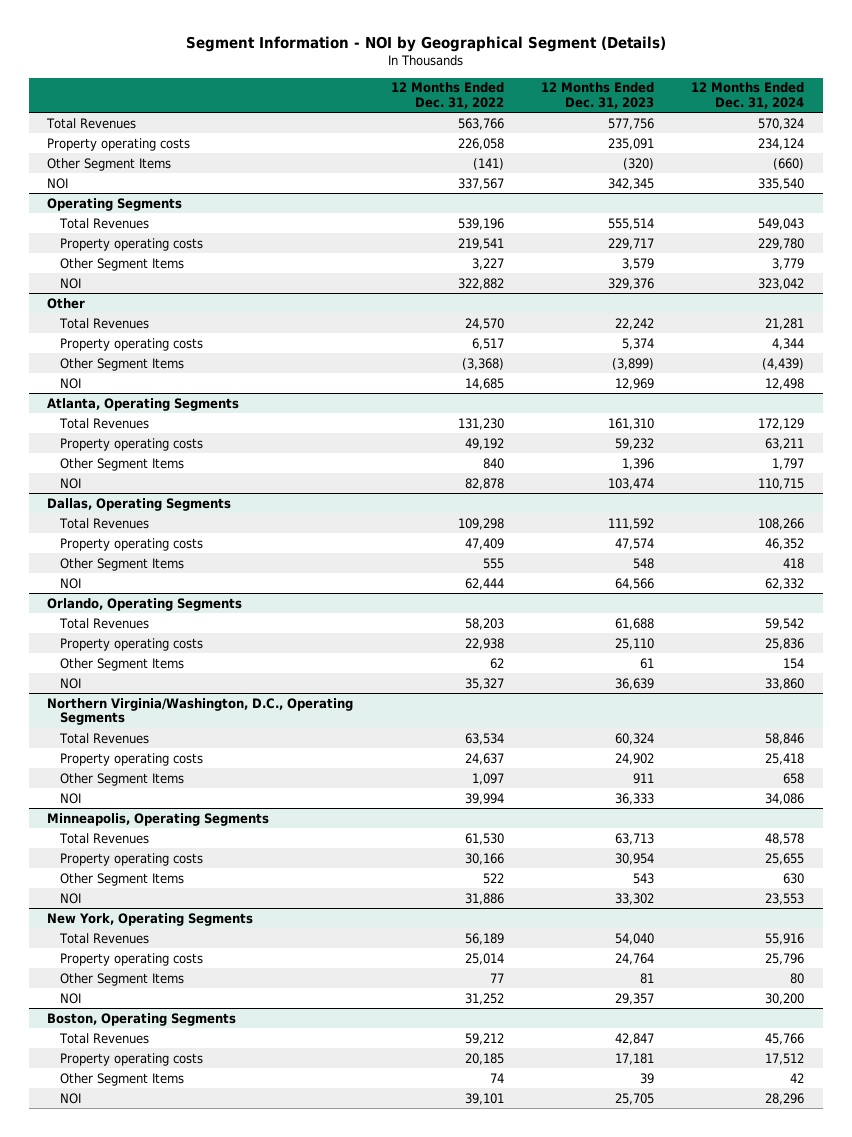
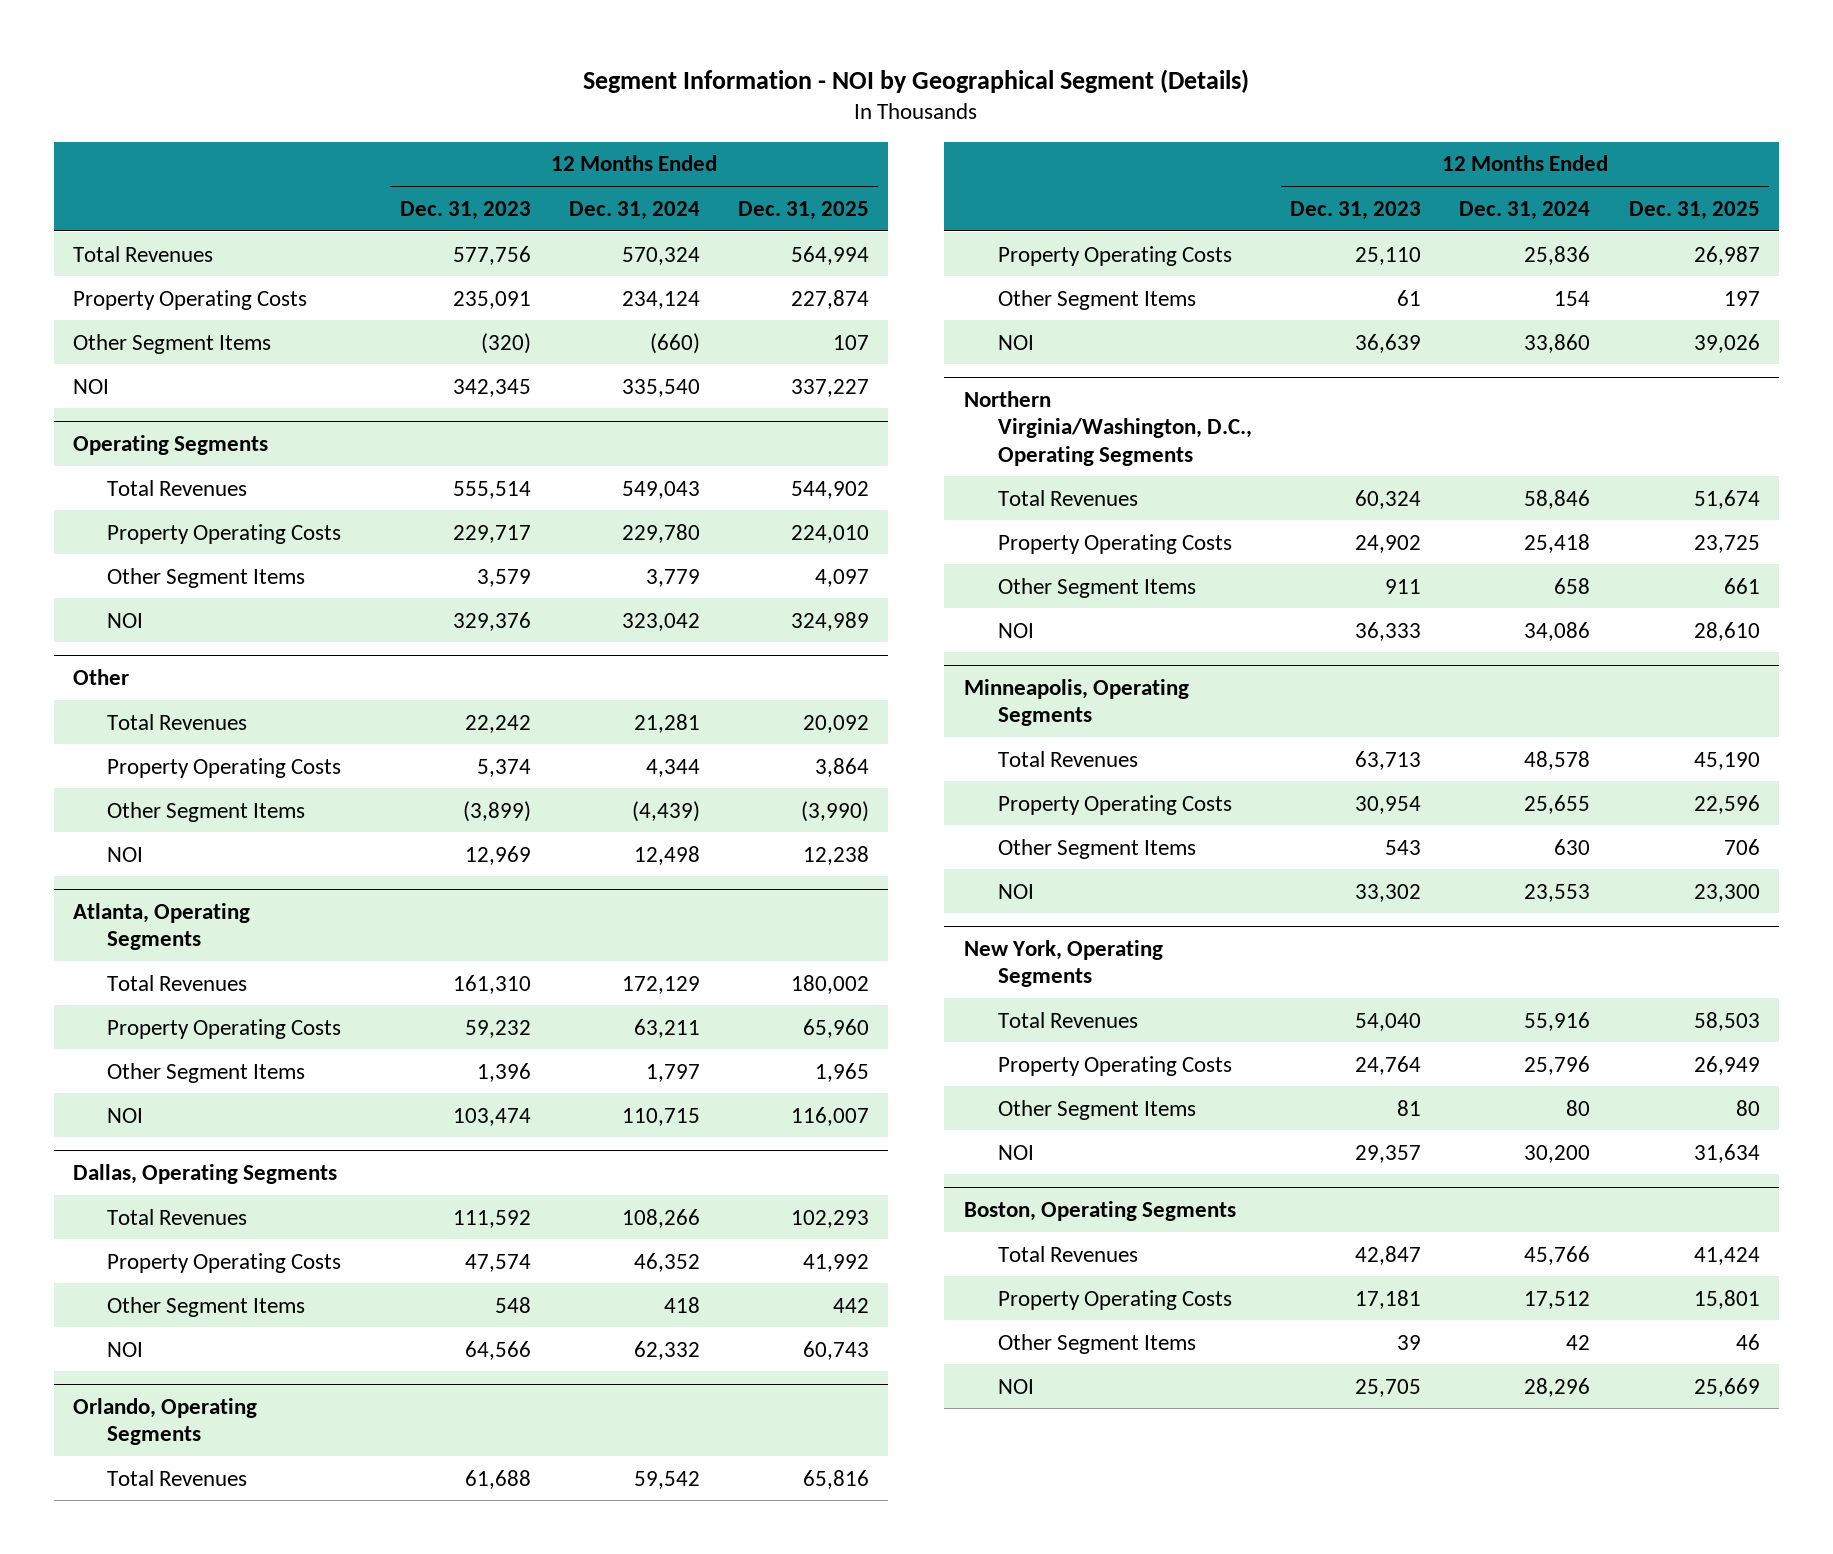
- | 12 Months Ended Dec. 31, 2022 | 12 Months Ended Dec. 31, 2023 | 12 Months Ended Dec. 31, 2024
+ | 12 Months Ended Dec. 31, 2023 | 12 Months Ended Dec. 31, 2024 | 12 Months Ended Dec. 31, 2025
- Property operating costs | 226,058 | 235,091 | 234,124
+ Property Operating Costs | 235,091 | 234,124 | 227,874
@ Operating Segments
- Property operating costs | 219,541 | 229,717 | 229,780
+ Property Operating Costs | 229,717 | 229,780 | 224,010
@ Other
- Property operating costs | 6,517 | 5,374 | 4,344
+ Property Operating Costs | 5,374 | 4,344 | 3,864
@ Atlanta, Operating Segments
- Property operating costs | 49,192 | 59,232 | 63,211
+ Property Operating Costs | 59,232 | 63,211 | 65,960
@ Dallas, Operating Segments
- Property operating costs | 47,409 | 47,574 | 46,352
+ Property Operating Costs | 47,574 | 46,352 | 41,992
@ Orlando, Operating Segments
- Property operating costs | 22,938 | 25,110 | 25,836
+ Property Operating Costs | 25,110 | 25,836 | 26,987
@ Northern Virginia/Washington, D.C., Operating Segments
- Property operating costs | 24,637 | 24,902 | 25,418
+ Property Operating Costs | 24,902 | 25,418 | 23,725
@ Minneapolis, Operating Segments
- Property operating costs | 30,166 | 30,954 | 25,655
+ Property Operating Costs | 30,954 | 25,655 | 22,596
@ New York, Operating Segments
- Property operating costs | 25,014 | 24,764 | 25,796
+ Property Operating Costs | 24,764 | 25,796 | 26,949
@ Boston, Operating Segments
- Property operating costs | 20,185 | 17,181 | 17,512
+ Property Operating Costs | 17,181 | 17,512 | 15,801

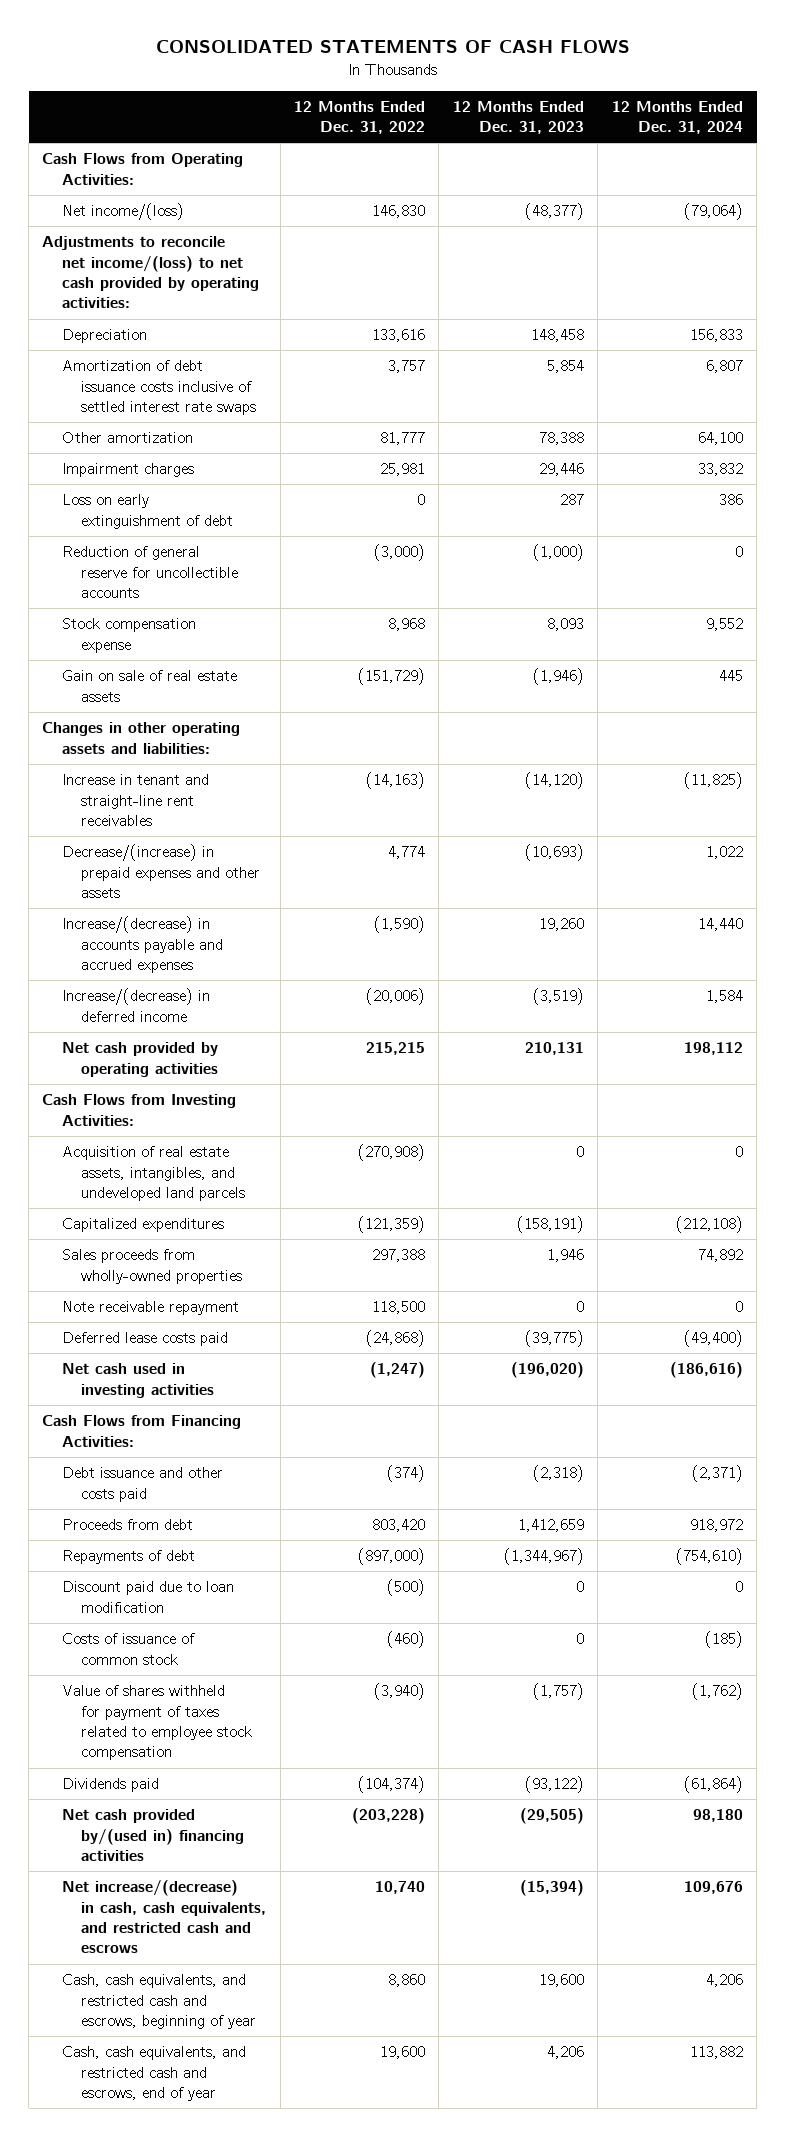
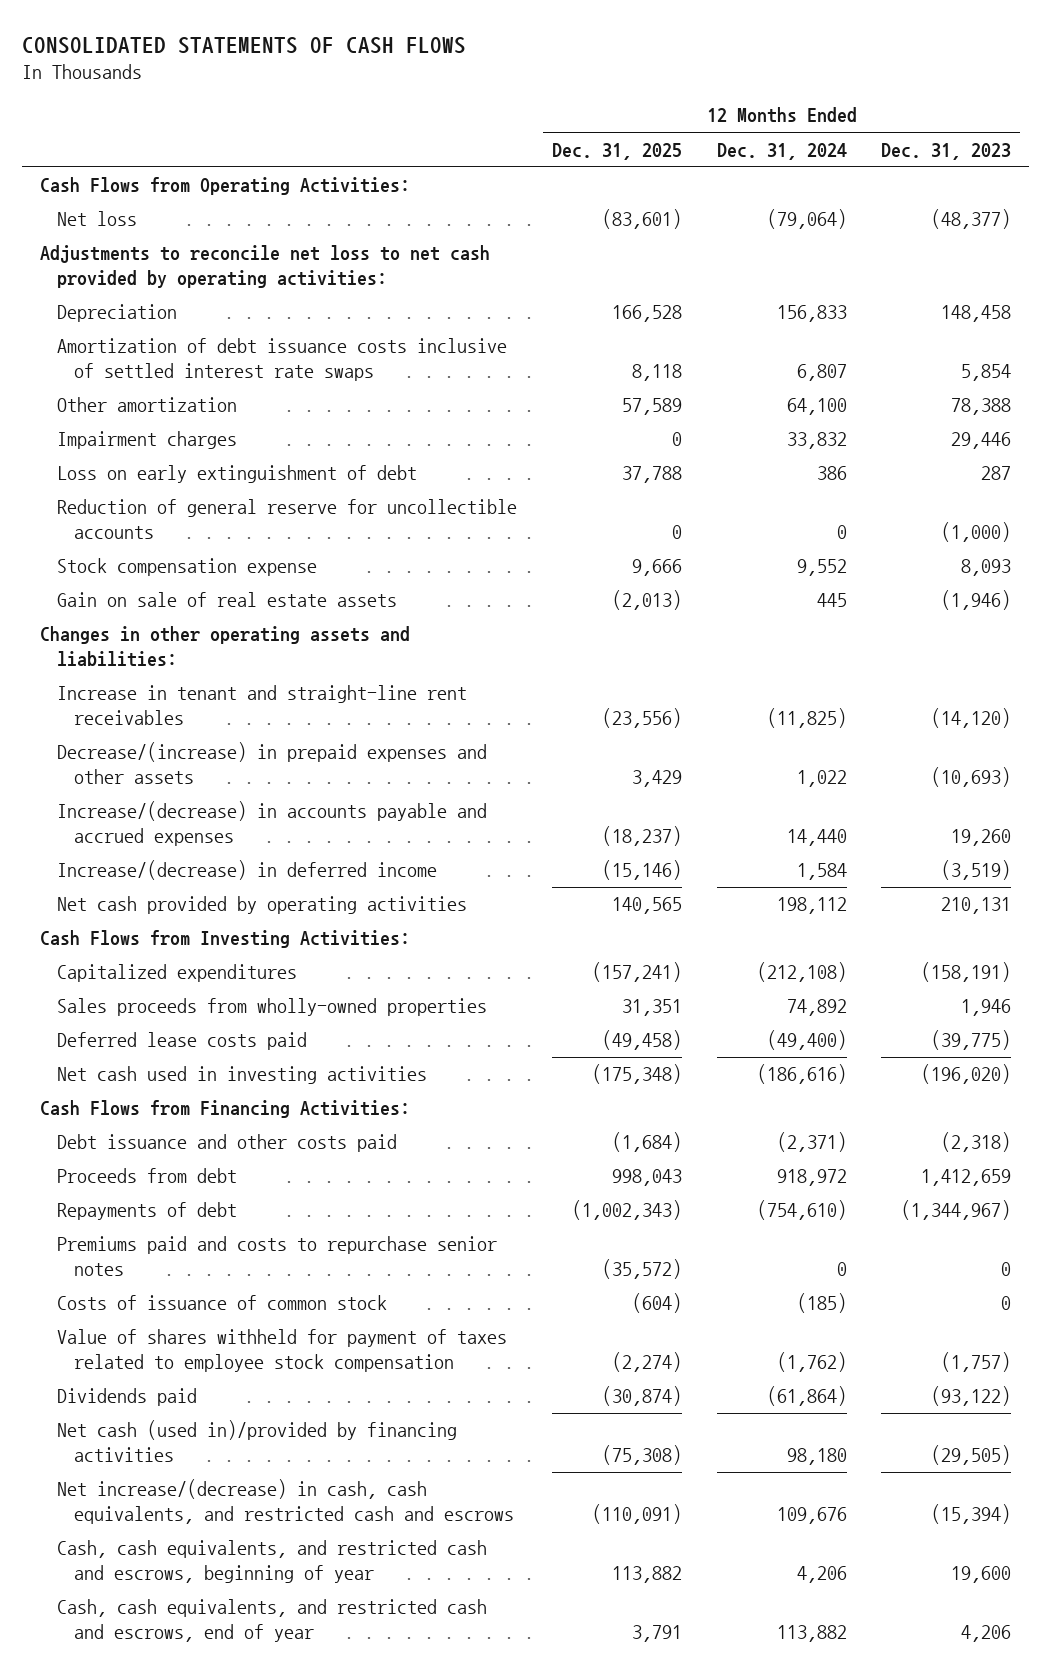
- | 12 Months Ended Dec. 31, 2022 | 12 Months Ended Dec. 31, 2023 | 12 Months Ended Dec. 31, 2024
+ | 12 Months Ended Dec. 31, 2025 | 12 Months Ended Dec. 31, 2024 | 12 Months Ended Dec. 31, 2023
- Net income/(loss) | 146,830 | (48,377) | (79,064)
- Adjustments to reconcile net income/(loss) to net cash provided by operating activities:
+ Net loss | (83,601) | (79,064) | (48,377)
+ Adjustments to reconcile net loss to net cash provided by operating activities:
- Acquisition of real estate assets, intangibles, and undeveloped land parcels | (270,908) | 0 | 0
- Note receivable repayment | 118,500 | 0 | 0
- Discount paid due to loan modification | (500) | 0 | 0
+ Premiums paid and costs to repurchase senior notes | (35,572) | 0 | 0
- Net cash provided by/(used in) financing activities | (203,228) | (29,505) | 98,180
+ Net cash (used in)/provided by financing activities | (75,308) | 98,180 | (29,505)

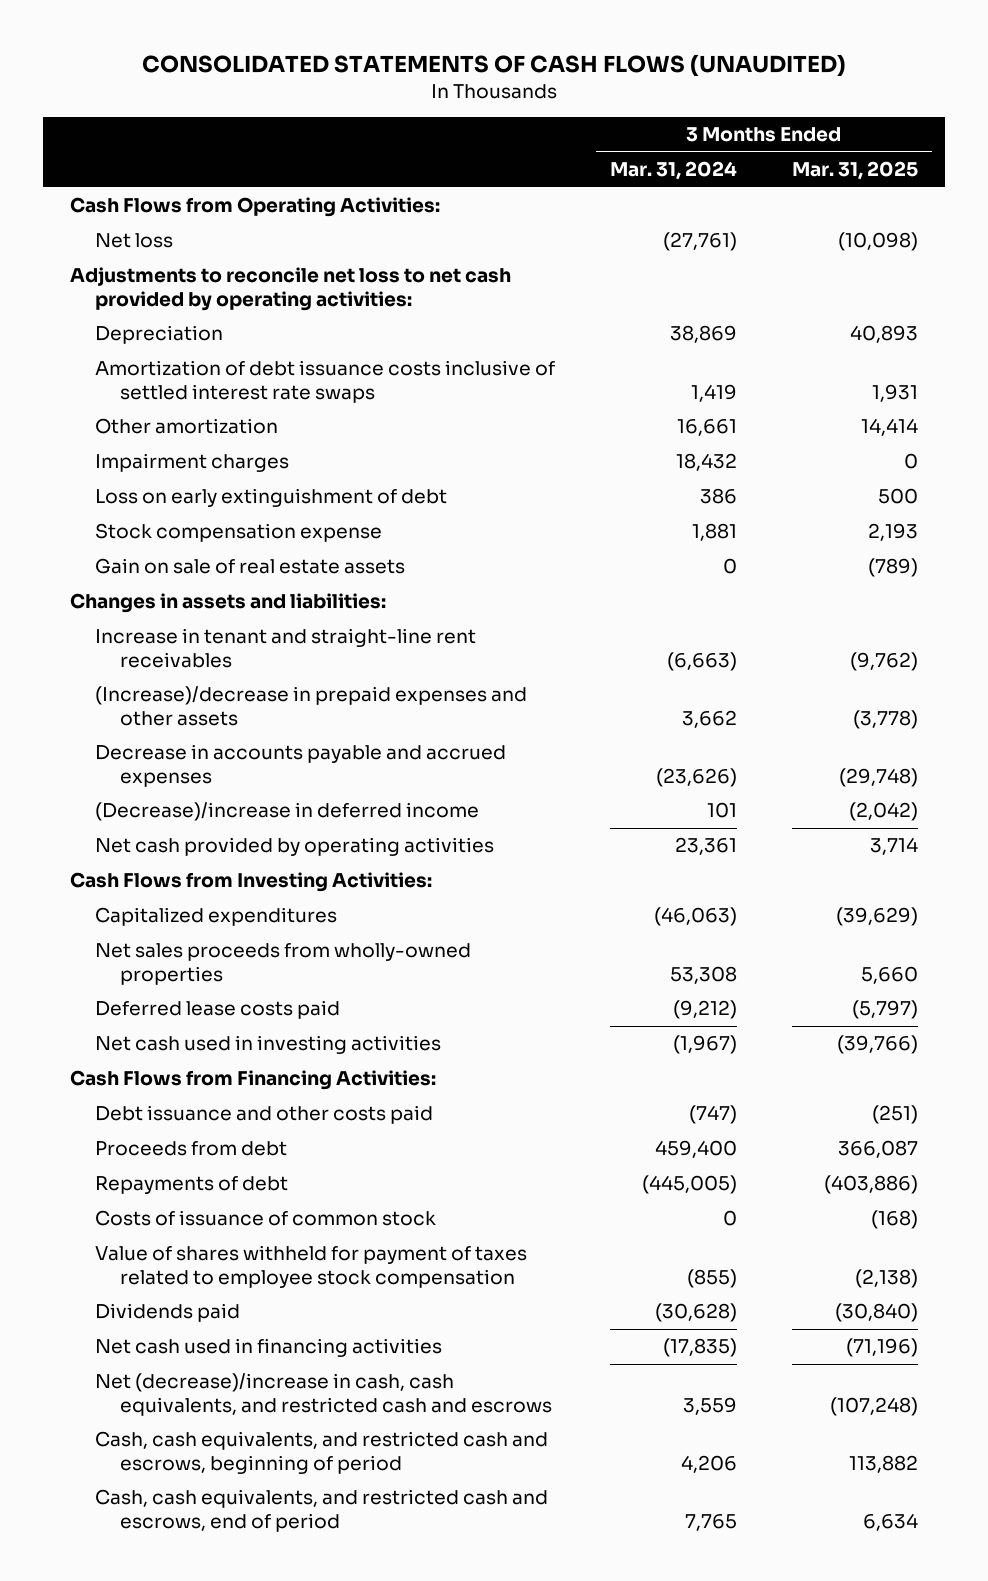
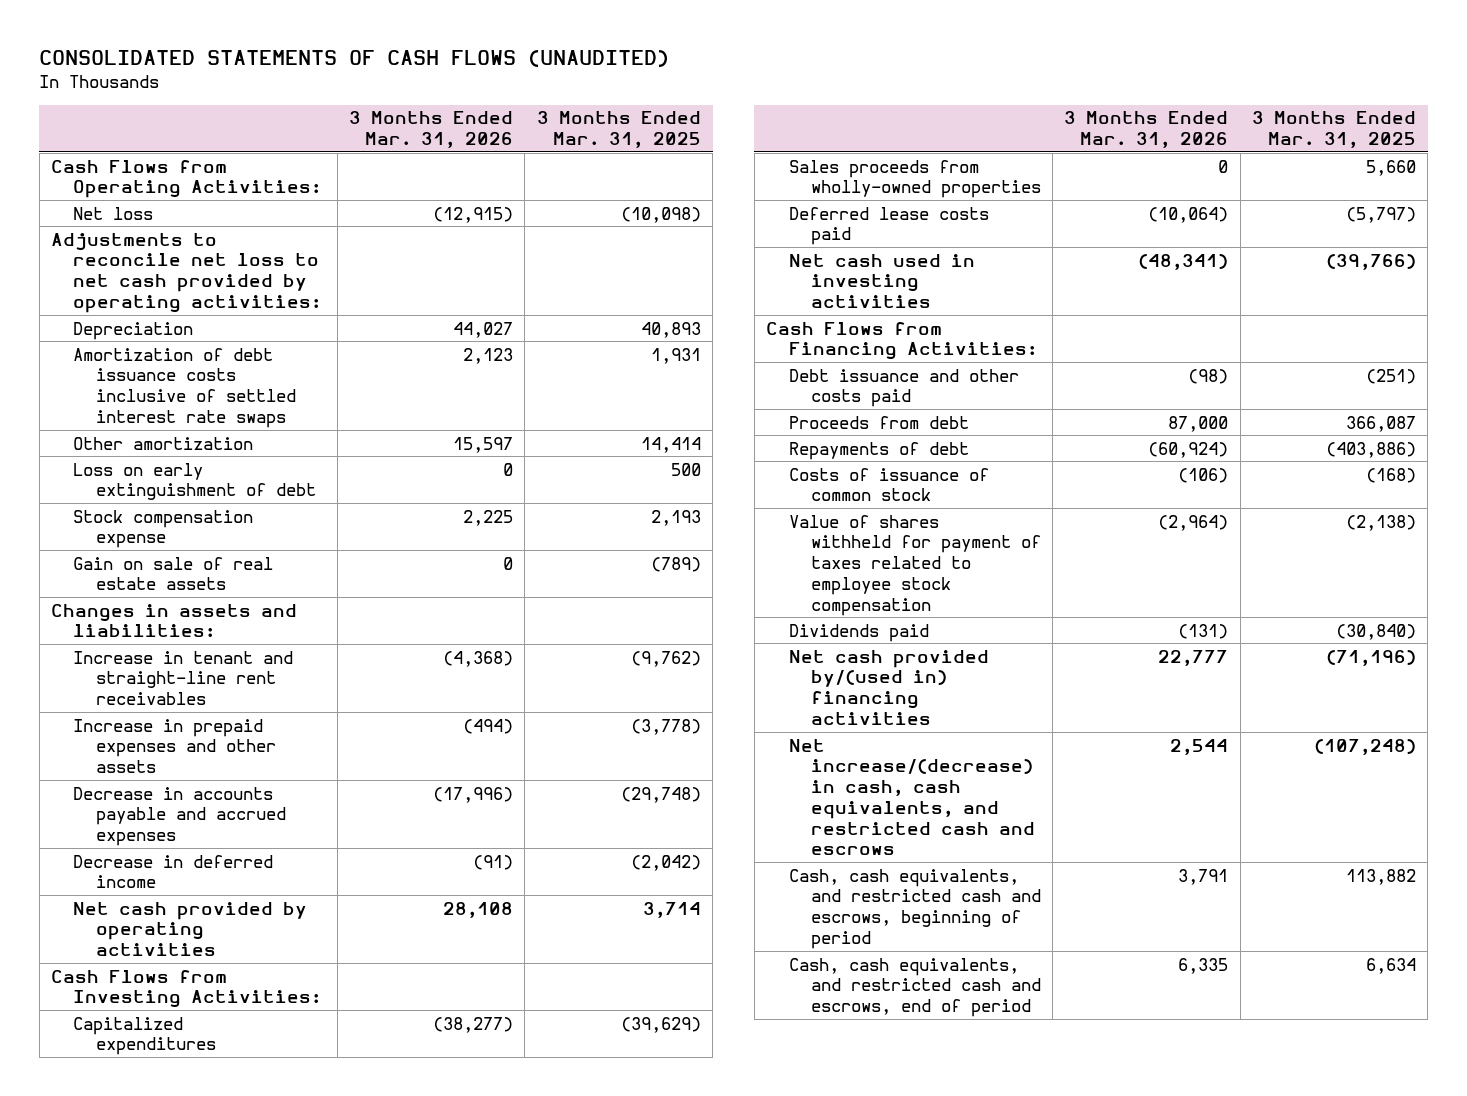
- | 3 Months Ended Mar. 31, 2024 | 3 Months Ended Mar. 31, 2025
+ | 3 Months Ended Mar. 31, 2026 | 3 Months Ended Mar. 31, 2025
- Impairment charges | 18,432 | 0
- (Increase)/decrease in prepaid expenses and other assets | 3,662 | (3,778)
+ Increase in prepaid expenses and other assets | (494) | (3,778)
- (Decrease)/increase in deferred income | 101 | (2,042)
+ Decrease in deferred income | (91) | (2,042)
- Net sales proceeds from wholly-owned properties | 53,308 | 5,660
+ Sales proceeds from wholly-owned properties | 0 | 5,660
- Net cash used in financing activities | (17,835) | (71,196)
- Net (decrease)/increase in cash, cash equivalents, and restricted cash and escrows | 3,559 | (107,248)
+ Net cash provided by/(used in) financing activities | 22,777 | (71,196)
+ Net increase/(decrease) in cash, cash equivalents, and restricted cash and escrows | 2,544 | (107,248)

